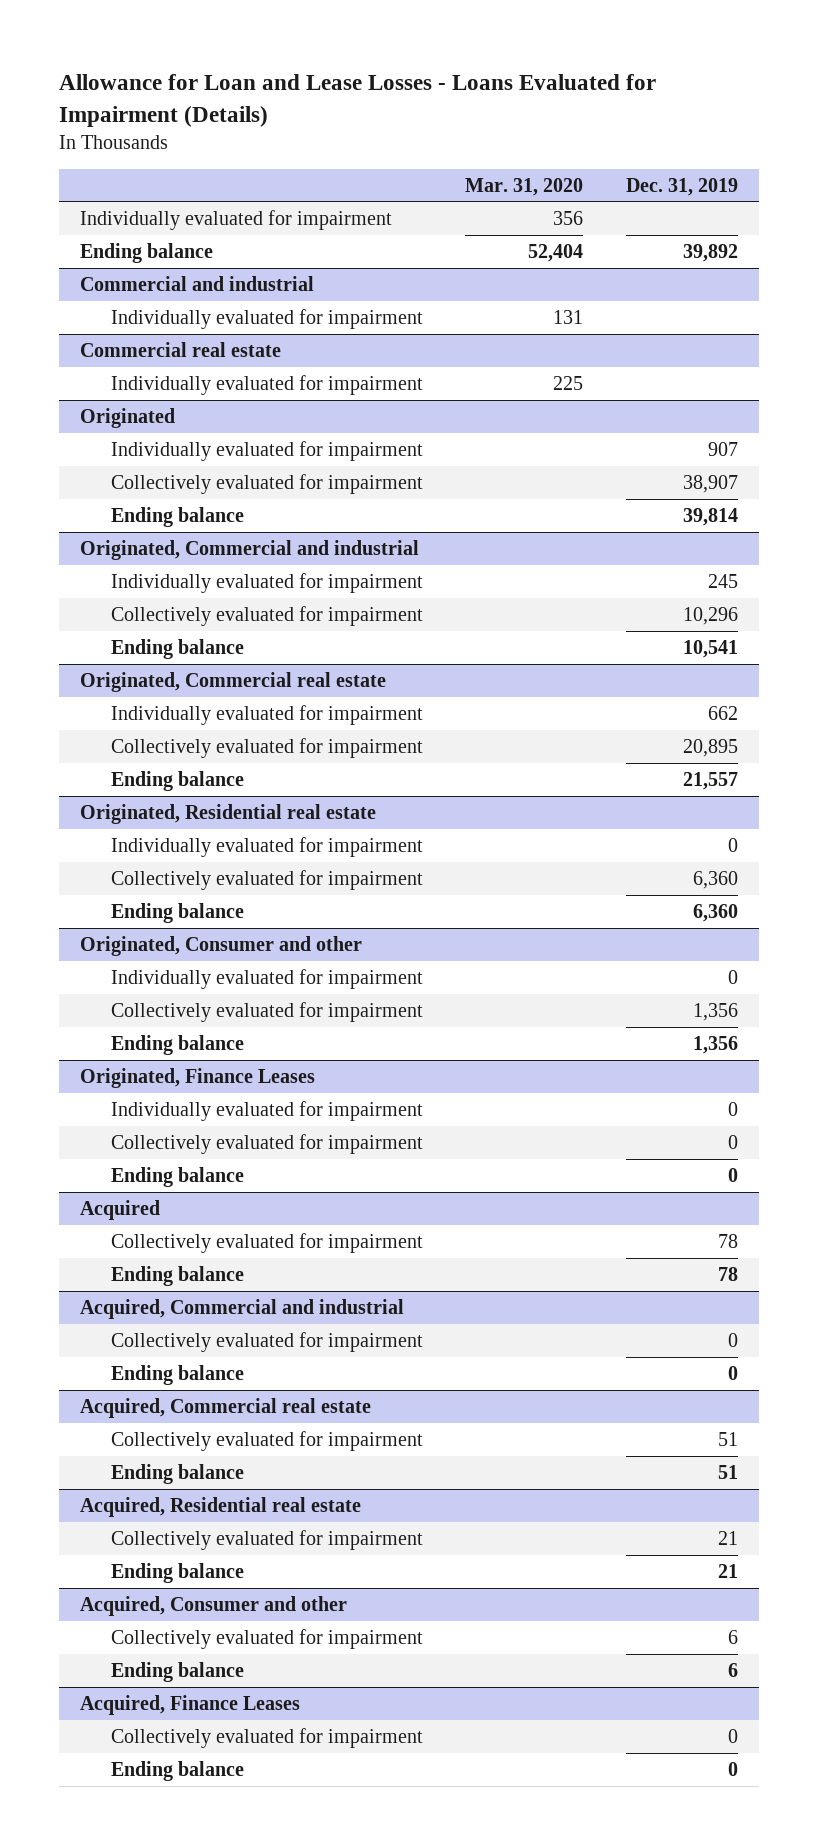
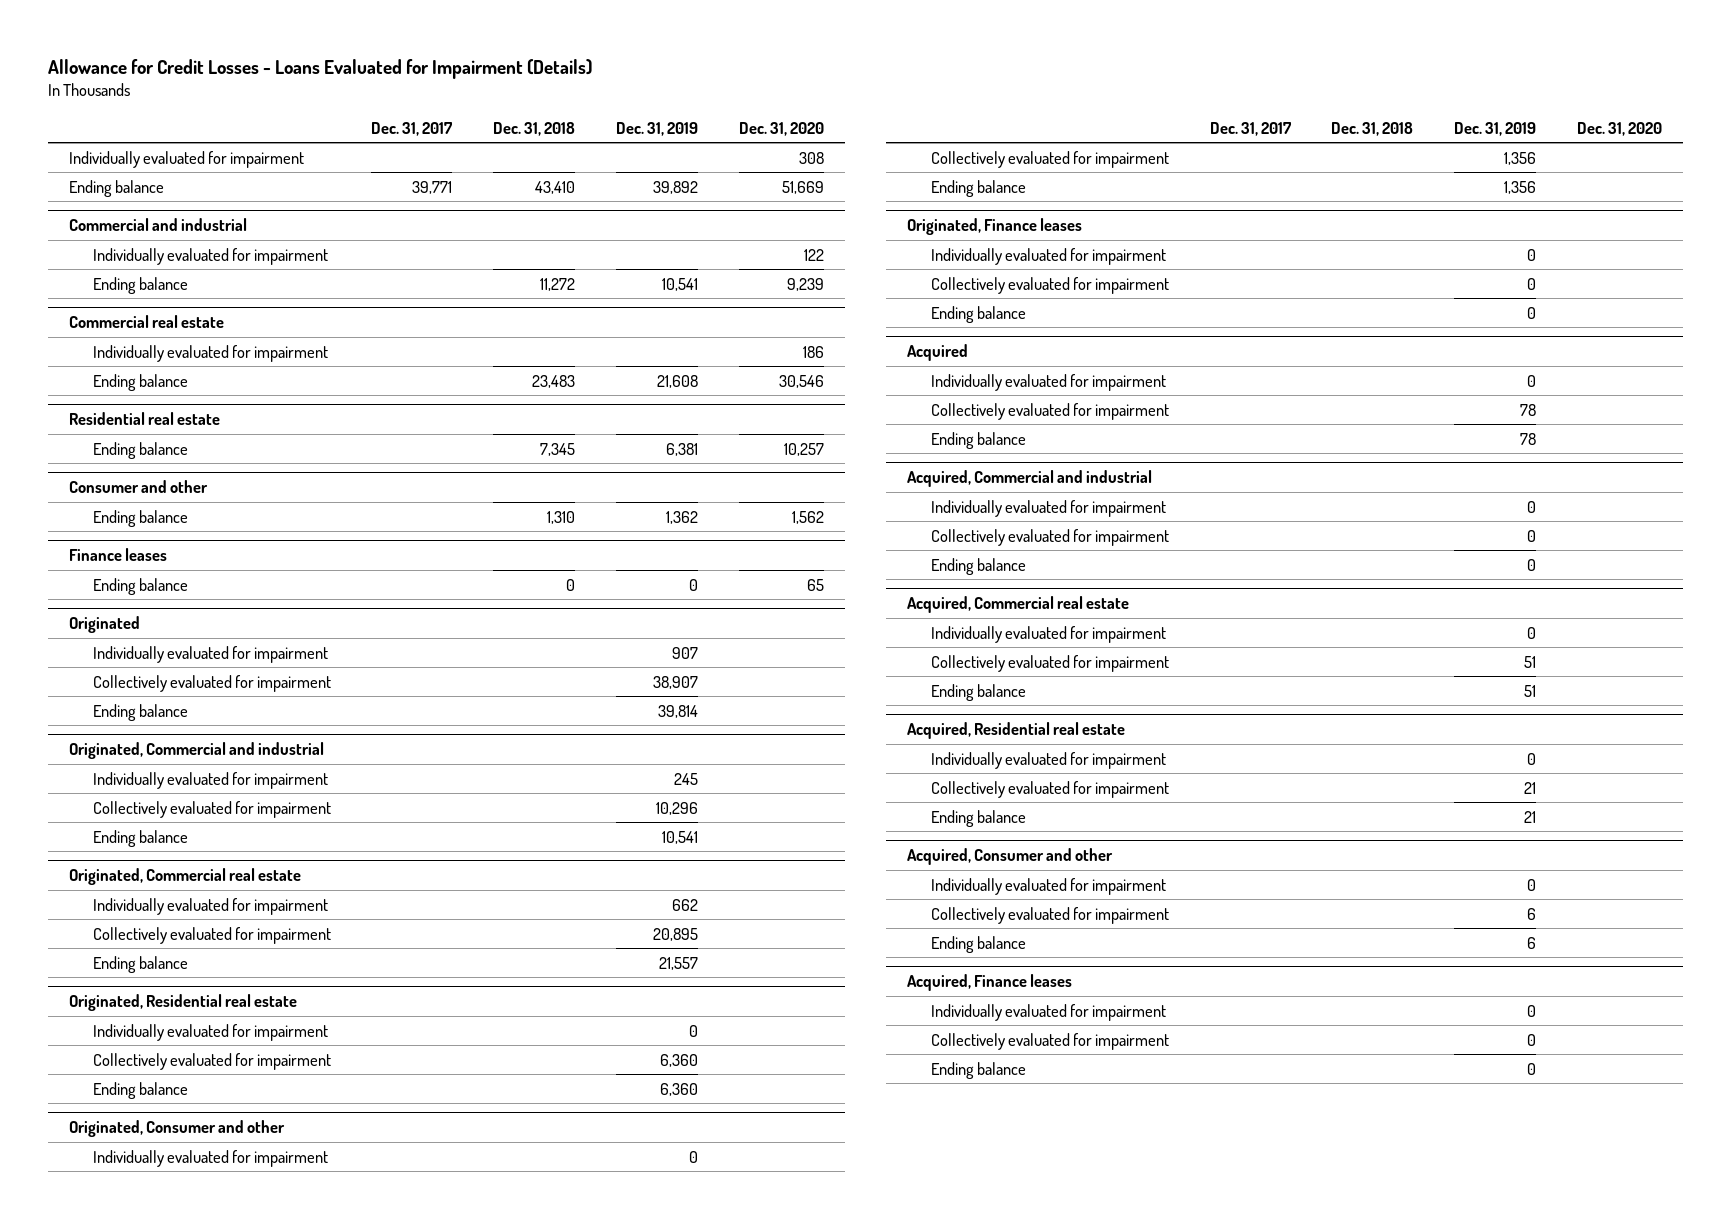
- Allowance for Loan and Lease Losses - Loans Evaluated for Impairment (Details)
+ Allowance for Credit Losses - Loans Evaluated for Impairment (Details)
- | Mar. 31, 2020 | Dec. 31, 2019
+ | Dec. 31, 2017 | Dec. 31, 2018 | Dec. 31, 2019 | Dec. 31, 2020
@ Commercial and industrial
+ Ending balance | | 11,272 | 10,541 | 9,239
@ Commercial real estate
+ Ending balance | | 23,483 | 21,608 | 30,546
+ Residential real estate
+ Ending balance | | 7,345 | 6,381 | 10,257
+ Consumer and other
+ Ending balance | | 1,310 | 1,362 | 1,562
+ Finance leases
+ Ending balance | | 0 | 0 | 65
- Originated, Finance Leases
+ Originated, Finance leases
@ Acquired
+ Individually evaluated for impairment | | | 0 |
@ Acquired, Commercial and industrial
+ Individually evaluated for impairment | | | 0 |
@ Acquired, Commercial real estate
+ Individually evaluated for impairment | | | 0 |
@ Acquired, Residential real estate
+ Individually evaluated for impairment | | | 0 |
@ Acquired, Consumer and other
+ Individually evaluated for impairment | | | 0 |
- Acquired, Finance Leases
+ Acquired, Finance leases
+ Individually evaluated for impairment | | | 0 |

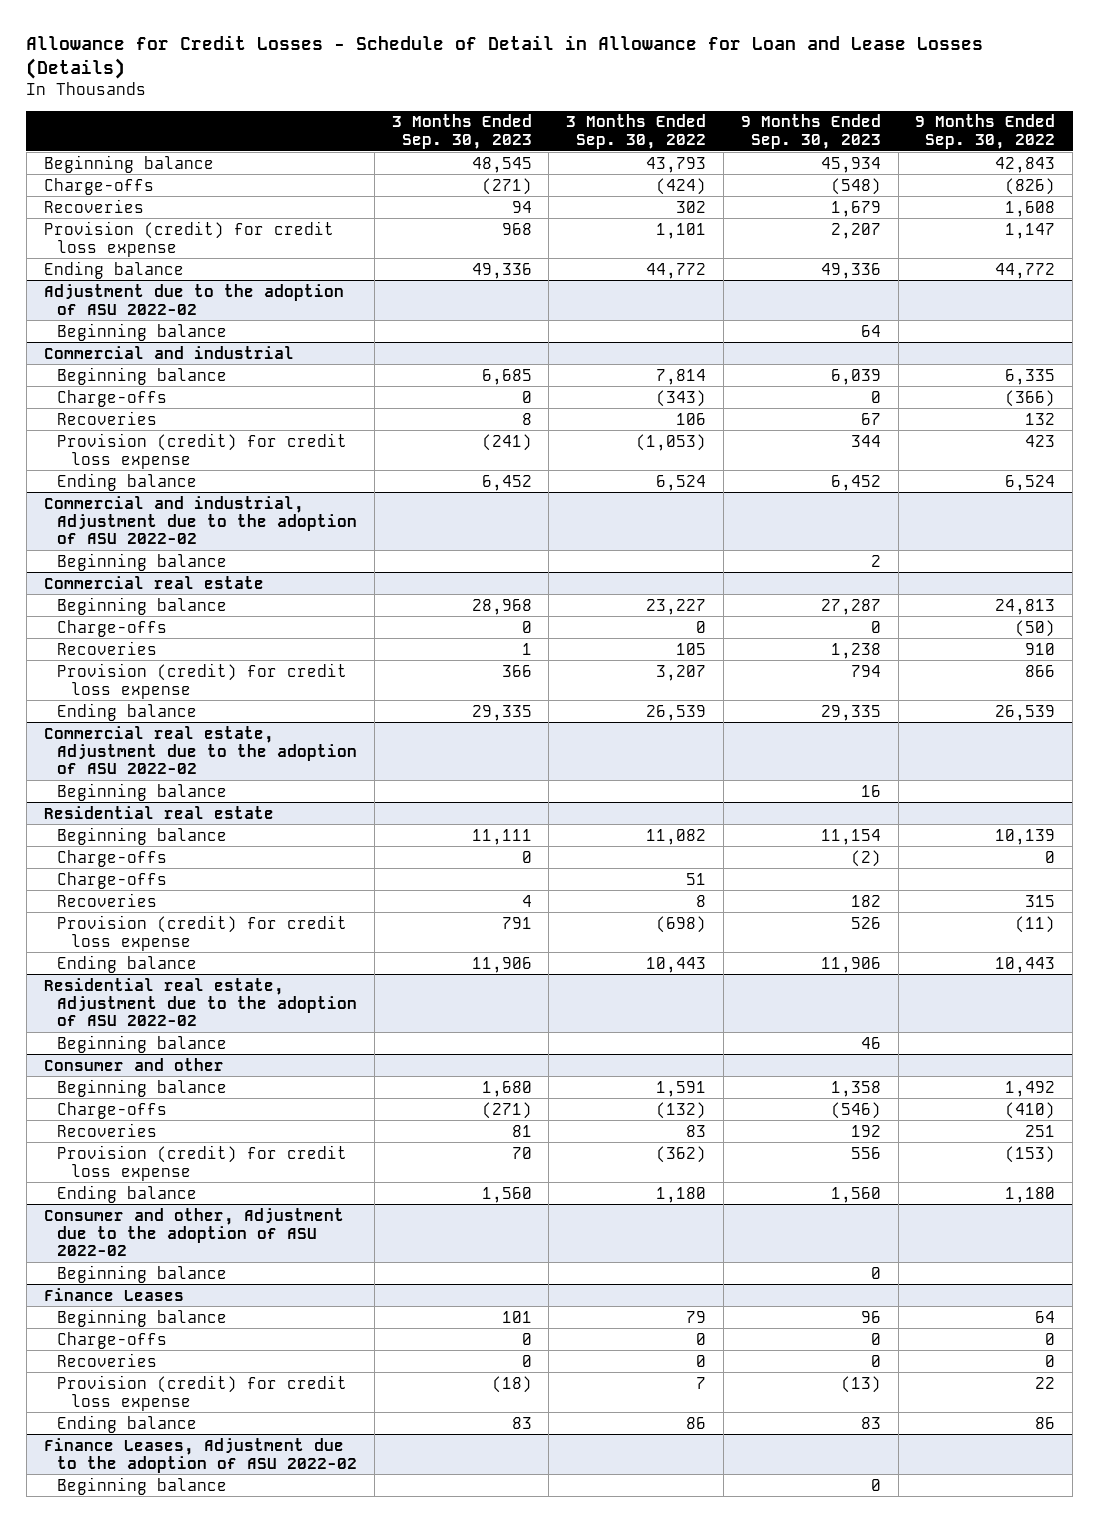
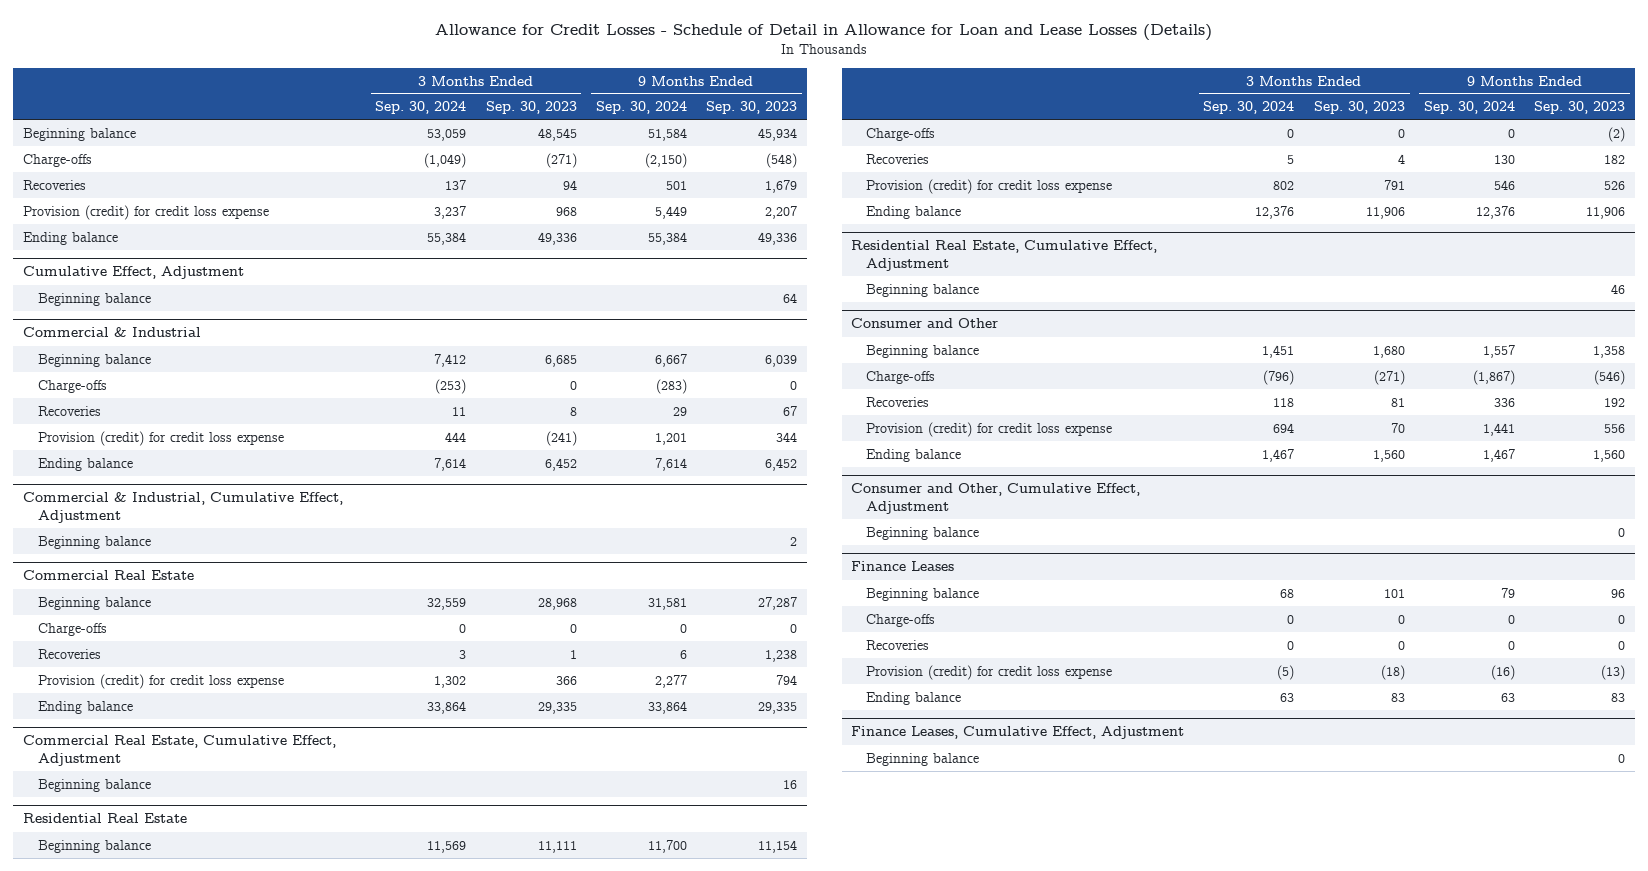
- | 3 Months Ended Sep. 30, 2023 | 3 Months Ended Sep. 30, 2022 | 9 Months Ended Sep. 30, 2023 | 9 Months Ended Sep. 30, 2022
+ | 3 Months Ended Sep. 30, 2024 | 3 Months Ended Sep. 30, 2023 | 9 Months Ended Sep. 30, 2024 | 9 Months Ended Sep. 30, 2023
- Adjustment due to the adoption of ASU 2022-02
+ Cumulative Effect, Adjustment
- Commercial and industrial
+ Commercial & Industrial
- Commercial and industrial, Adjustment due to the adoption of ASU 2022-02
+ Commercial & Industrial, Cumulative Effect, Adjustment
- Commercial real estate
+ Commercial Real Estate
- Commercial real estate, Adjustment due to the adoption of ASU 2022-02
+ Commercial Real Estate, Cumulative Effect, Adjustment
- Residential real estate
+ Residential Real Estate
- Charge-offs | | 51 | |
- Residential real estate, Adjustment due to the adoption of ASU 2022-02
+ Residential Real Estate, Cumulative Effect, Adjustment
- Consumer and other
+ Consumer and Other
- Consumer and other, Adjustment due to the adoption of ASU 2022-02
+ Consumer and Other, Cumulative Effect, Adjustment
- Finance Leases, Adjustment due to the adoption of ASU 2022-02
+ Finance Leases, Cumulative Effect, Adjustment

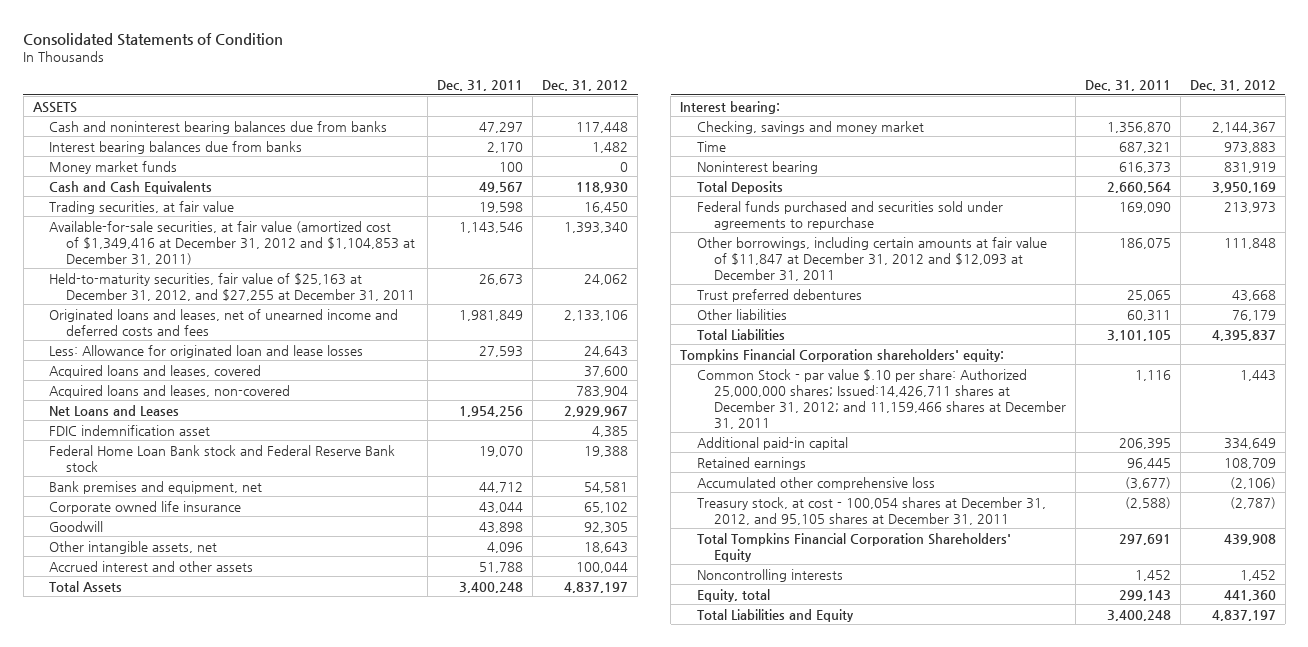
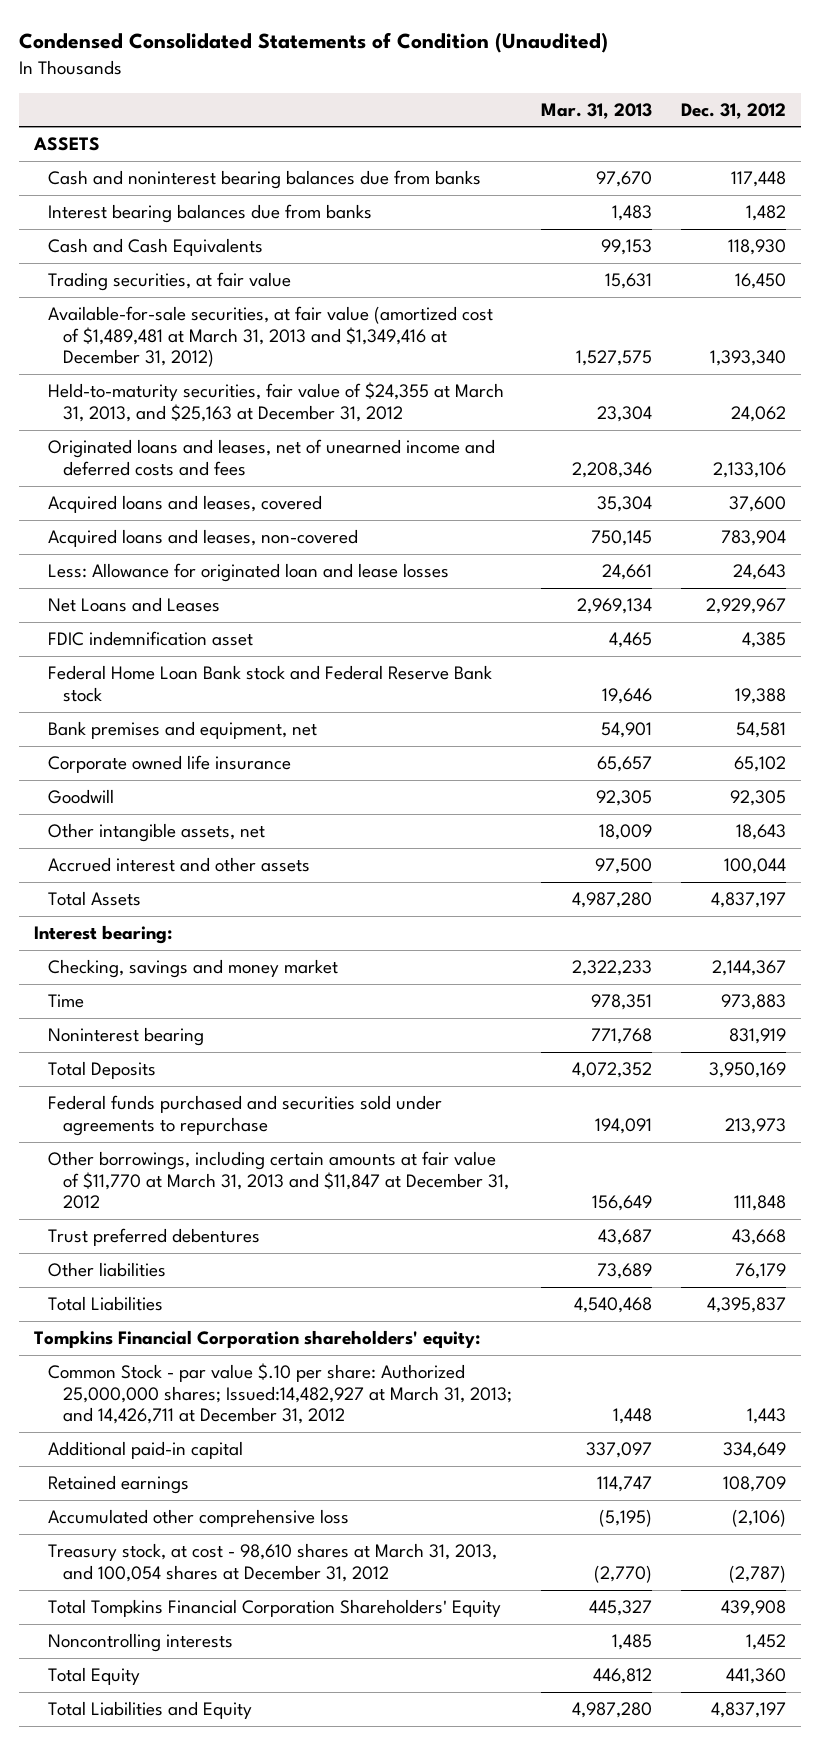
- Consolidated Statements of Condition
+ Condensed Consolidated Statements of Condition (Unaudited)
- | Dec. 31, 2011 | Dec. 31, 2012
+ | Mar. 31, 2013 | Dec. 31, 2012
- Money market funds | 100 | 0
- Available-for-sale securities, at fair value (amortized cost of $1,349,416 at December 31, 2012 and $1,104,853 at December 31, 2011) | 1,143,546 | 1,393,340
- Held-to-maturity securities, fair value of $25,163 at December 31, 2012, and $27,255 at December 31, 2011 | 26,673 | 24,062
+ Available-for-sale securities, at fair value (amortized cost of $1,489,481 at March 31, 2013 and $1,349,416 at December 31, 2012) | 1,527,575 | 1,393,340
+ Held-to-maturity securities, fair value of $24,355 at March 31, 2013, and $25,163 at December 31, 2012 | 23,304 | 24,062
moved down: Less: Allowance for originated loan and lease losses | 24,661 | 24,643
- Other borrowings, including certain amounts at fair value of $11,847 at December 31, 2012 and $12,093 at December 31, 2011 | 186,075 | 111,848
+ Other borrowings, including certain amounts at fair value of $11,770 at March 31, 2013 and $11,847 at December 31, 2012 | 156,649 | 111,848
- Common Stock - par value $.10 per share: Authorized 25,000,000 shares; Issued:14,426,711 shares at December 31, 2012; and 11,159,466 shares at December 31, 2011 | 1,116 | 1,443
+ Common Stock - par value $.10 per share: Authorized 25,000,000 shares; Issued:14,482,927 at March 31, 2013; and 14,426,711 at December 31, 2012 | 1,448 | 1,443
- Treasury stock, at cost - 100,054 shares at December 31, 2012, and 95,105 shares at December 31, 2011 | (2,588) | (2,787)
+ Treasury stock, at cost - 98,610 shares at March 31, 2013, and 100,054 shares at December 31, 2012 | (2,770) | (2,787)
- Equity, total | 299,143 | 441,360
+ Total Equity | 446,812 | 441,360

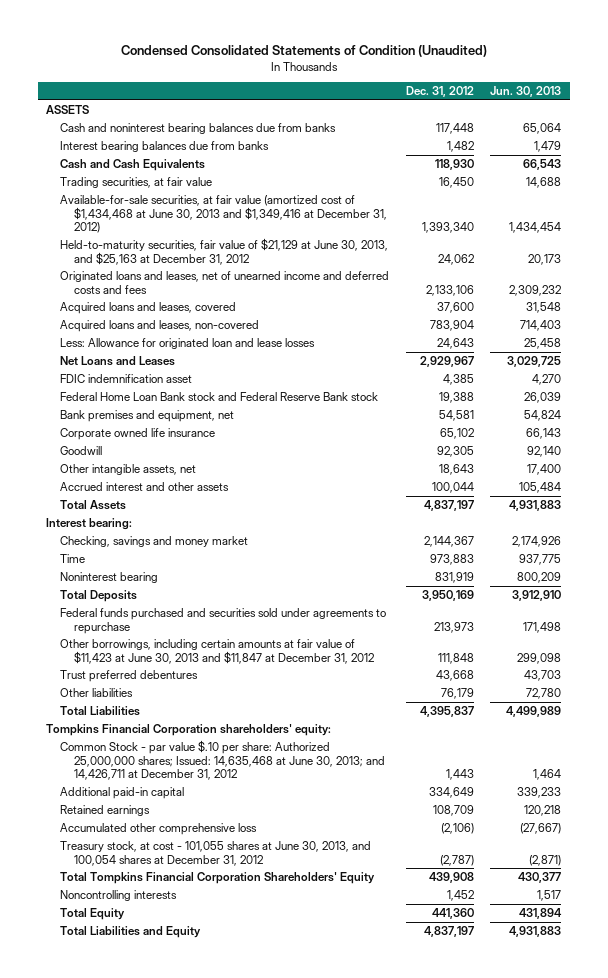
- | Mar. 31, 2013 | Dec. 31, 2012
+ | Dec. 31, 2012 | Jun. 30, 2013
- Available-for-sale securities, at fair value (amortized cost of $1,489,481 at March 31, 2013 and $1,349,416 at December 31, 2012) | 1,527,575 | 1,393,340
- Held-to-maturity securities, fair value of $24,355 at March 31, 2013, and $25,163 at December 31, 2012 | 23,304 | 24,062
+ Available-for-sale securities, at fair value (amortized cost of $1,434,468 at June 30, 2013 and $1,349,416 at December 31, 2012) | 1,393,340 | 1,434,454
+ Held-to-maturity securities, fair value of $21,129 at June 30, 2013, and $25,163 at December 31, 2012 | 24,062 | 20,173
- Other borrowings, including certain amounts at fair value of $11,770 at March 31, 2013 and $11,847 at December 31, 2012 | 156,649 | 111,848
+ Other borrowings, including certain amounts at fair value of $11,423 at June 30, 2013 and $11,847 at December 31, 2012 | 111,848 | 299,098
- Common Stock - par value $.10 per share: Authorized 25,000,000 shares; Issued:14,482,927 at March 31, 2013; and 14,426,711 at December 31, 2012 | 1,448 | 1,443
+ Common Stock - par value $.10 per share: Authorized 25,000,000 shares; Issued: 14,635,468 at June 30, 2013; and 14,426,711 at December 31, 2012 | 1,443 | 1,464
- Treasury stock, at cost - 98,610 shares at March 31, 2013, and 100,054 shares at December 31, 2012 | (2,770) | (2,787)
+ Treasury stock, at cost - 101,055 shares at June 30, 2013, and 100,054 shares at December 31, 2012 | (2,787) | (2,871)

